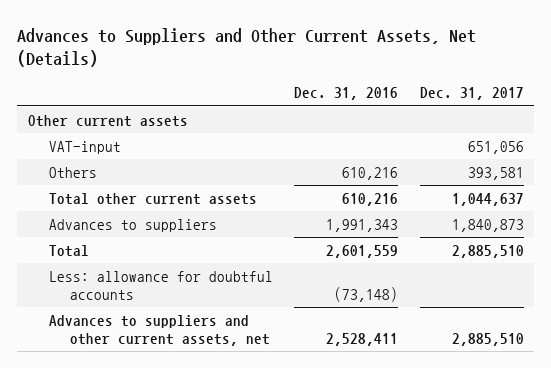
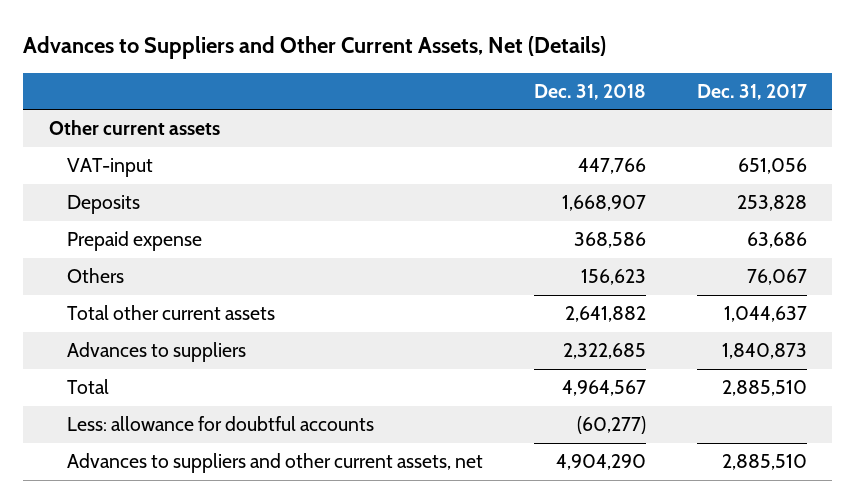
- | Dec. 31, 2016 | Dec. 31, 2017
+ | Dec. 31, 2018 | Dec. 31, 2017
- Others | 610,216 | 393,581
+ Deposits | 1,668,907 | 253,828
+ Prepaid expense | 368,586 | 63,686
+ Others | 156,623 | 76,067

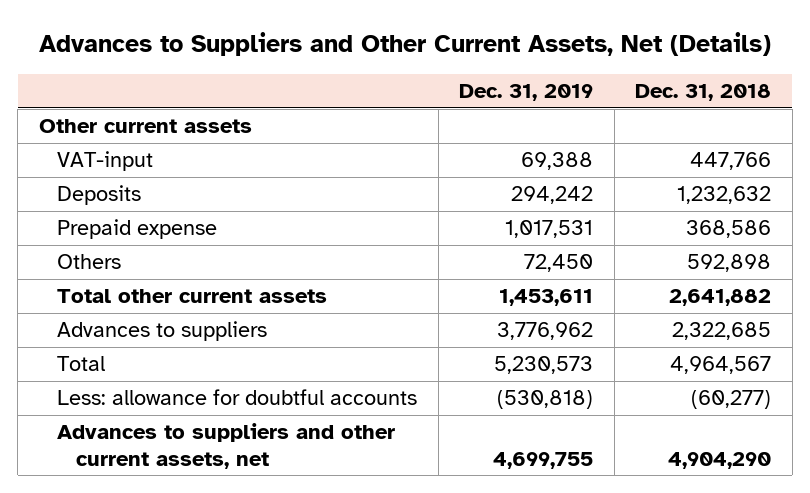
- | Dec. 31, 2018 | Dec. 31, 2017
+ | Dec. 31, 2019 | Dec. 31, 2018
- Deposits | 1,668,907 | 253,828
+ Deposits | 294,242 | 1,232,632
- Others | 156,623 | 76,067
+ Others | 72,450 | 592,898

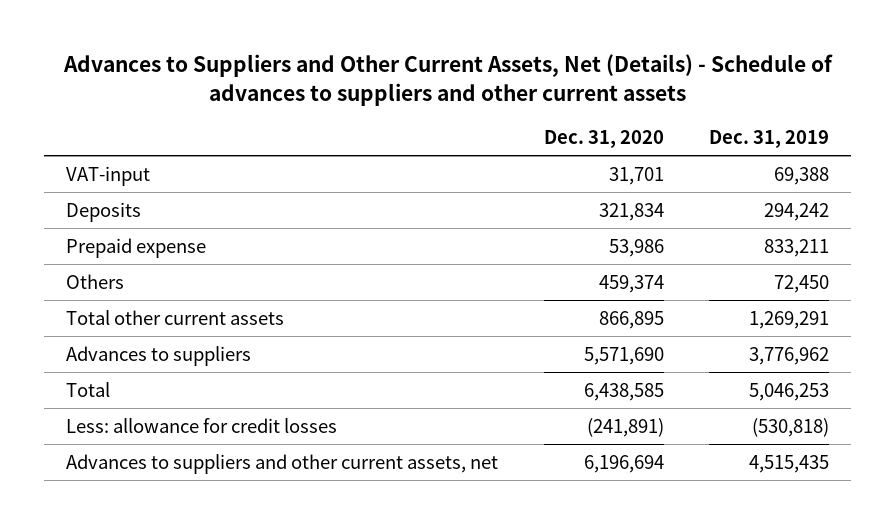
- Advances to Suppliers and Other Current Assets, Net (Details)
+ Advances to Suppliers and Other Current Assets, Net (Details) - Schedule of advances to suppliers and other current assets
- | Dec. 31, 2019 | Dec. 31, 2018
+ | Dec. 31, 2020 | Dec. 31, 2019
- Other current assets
- Prepaid expense | 1,017,531 | 368,586
+ Prepaid expense | 53,986 | 833,211
- Total other current assets | 1,453,611 | 2,641,882
+ Total other current assets | 866,895 | 1,269,291
- Total | 5,230,573 | 4,964,567
- Less: allowance for doubtful accounts | (530,818) | (60,277)
- Advances to suppliers and other current assets, net | 4,699,755 | 4,904,290
+ Total | 6,438,585 | 5,046,253
+ Less: allowance for credit losses | (241,891) | (530,818)
+ Advances to suppliers and other current assets, net | 6,196,694 | 4,515,435

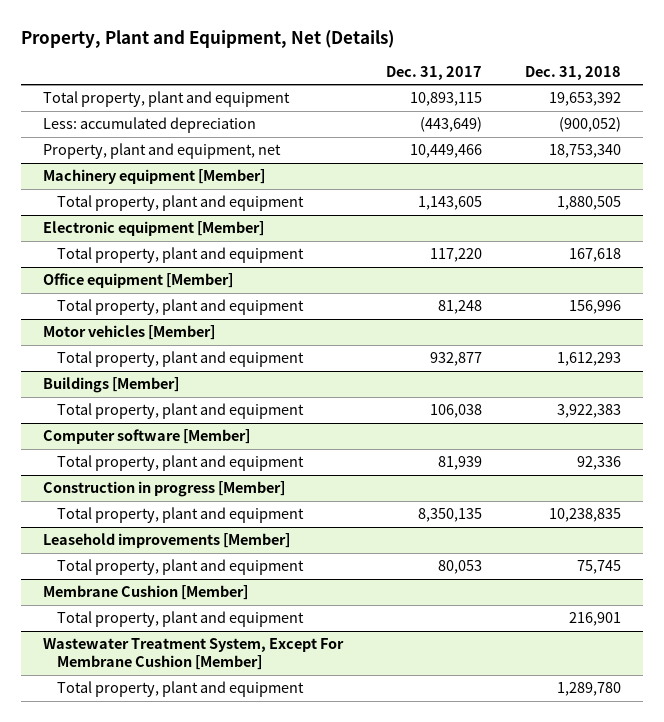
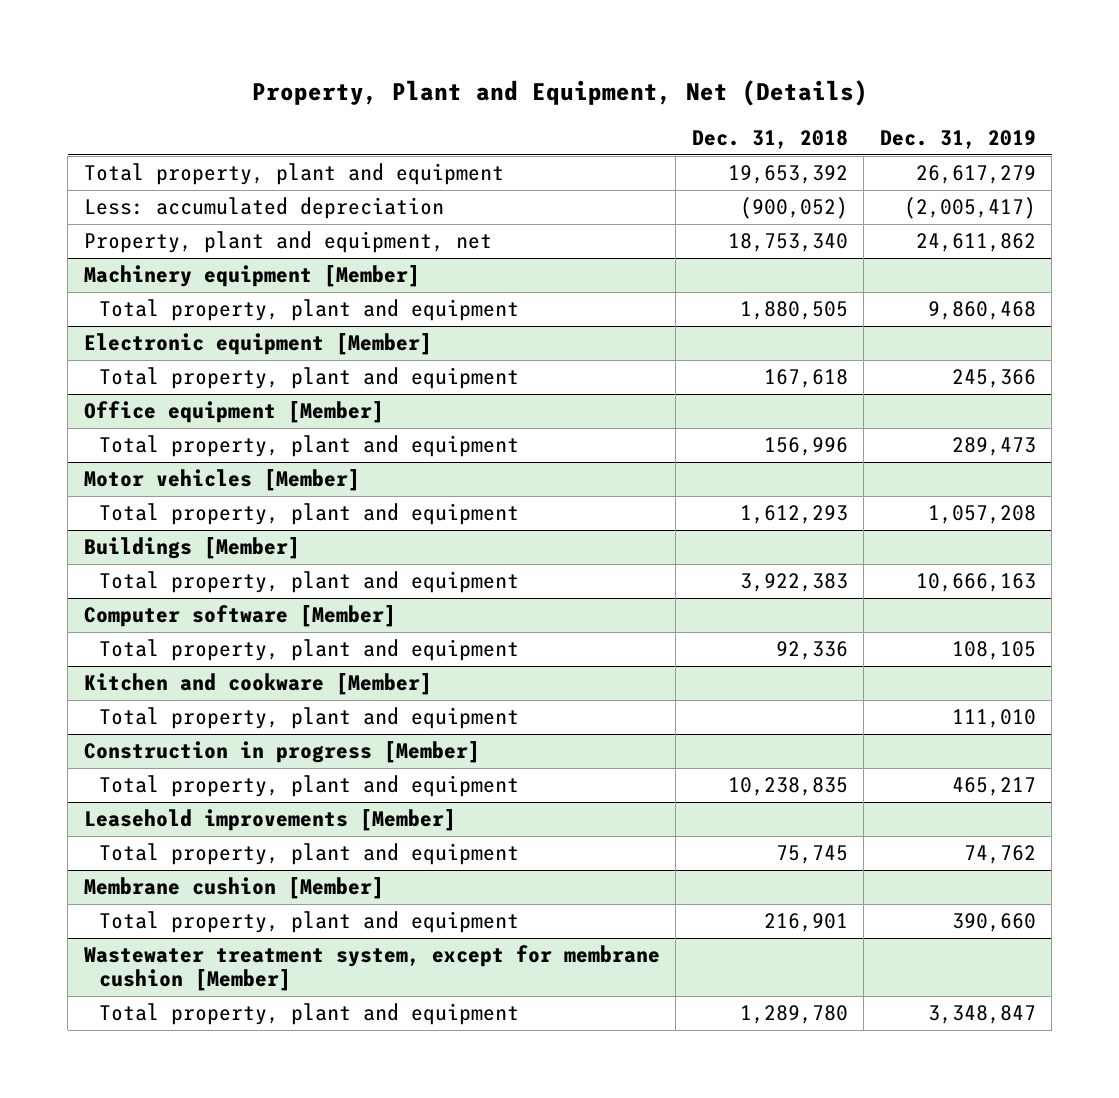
- | Dec. 31, 2017 | Dec. 31, 2018
+ | Dec. 31, 2018 | Dec. 31, 2019
+ Kitchen and cookware [Member]
+ Total property, plant and equipment | | 111,010
- Membrane Cushion [Member]
+ Membrane cushion [Member]
- Wastewater Treatment System, Except For Membrane Cushion [Member]
+ Wastewater treatment system, except for membrane cushion [Member]

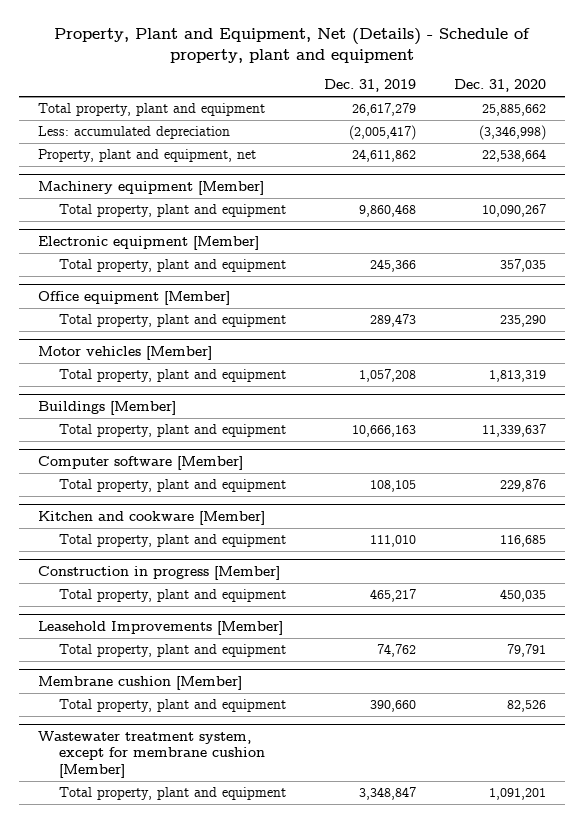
- Property, Plant and Equipment, Net (Details)
+ Property, Plant and Equipment, Net (Details) - Schedule of property, plant and equipment
- | Dec. 31, 2018 | Dec. 31, 2019
+ | Dec. 31, 2019 | Dec. 31, 2020
- Leasehold improvements [Member]
+ Leasehold Improvements [Member]

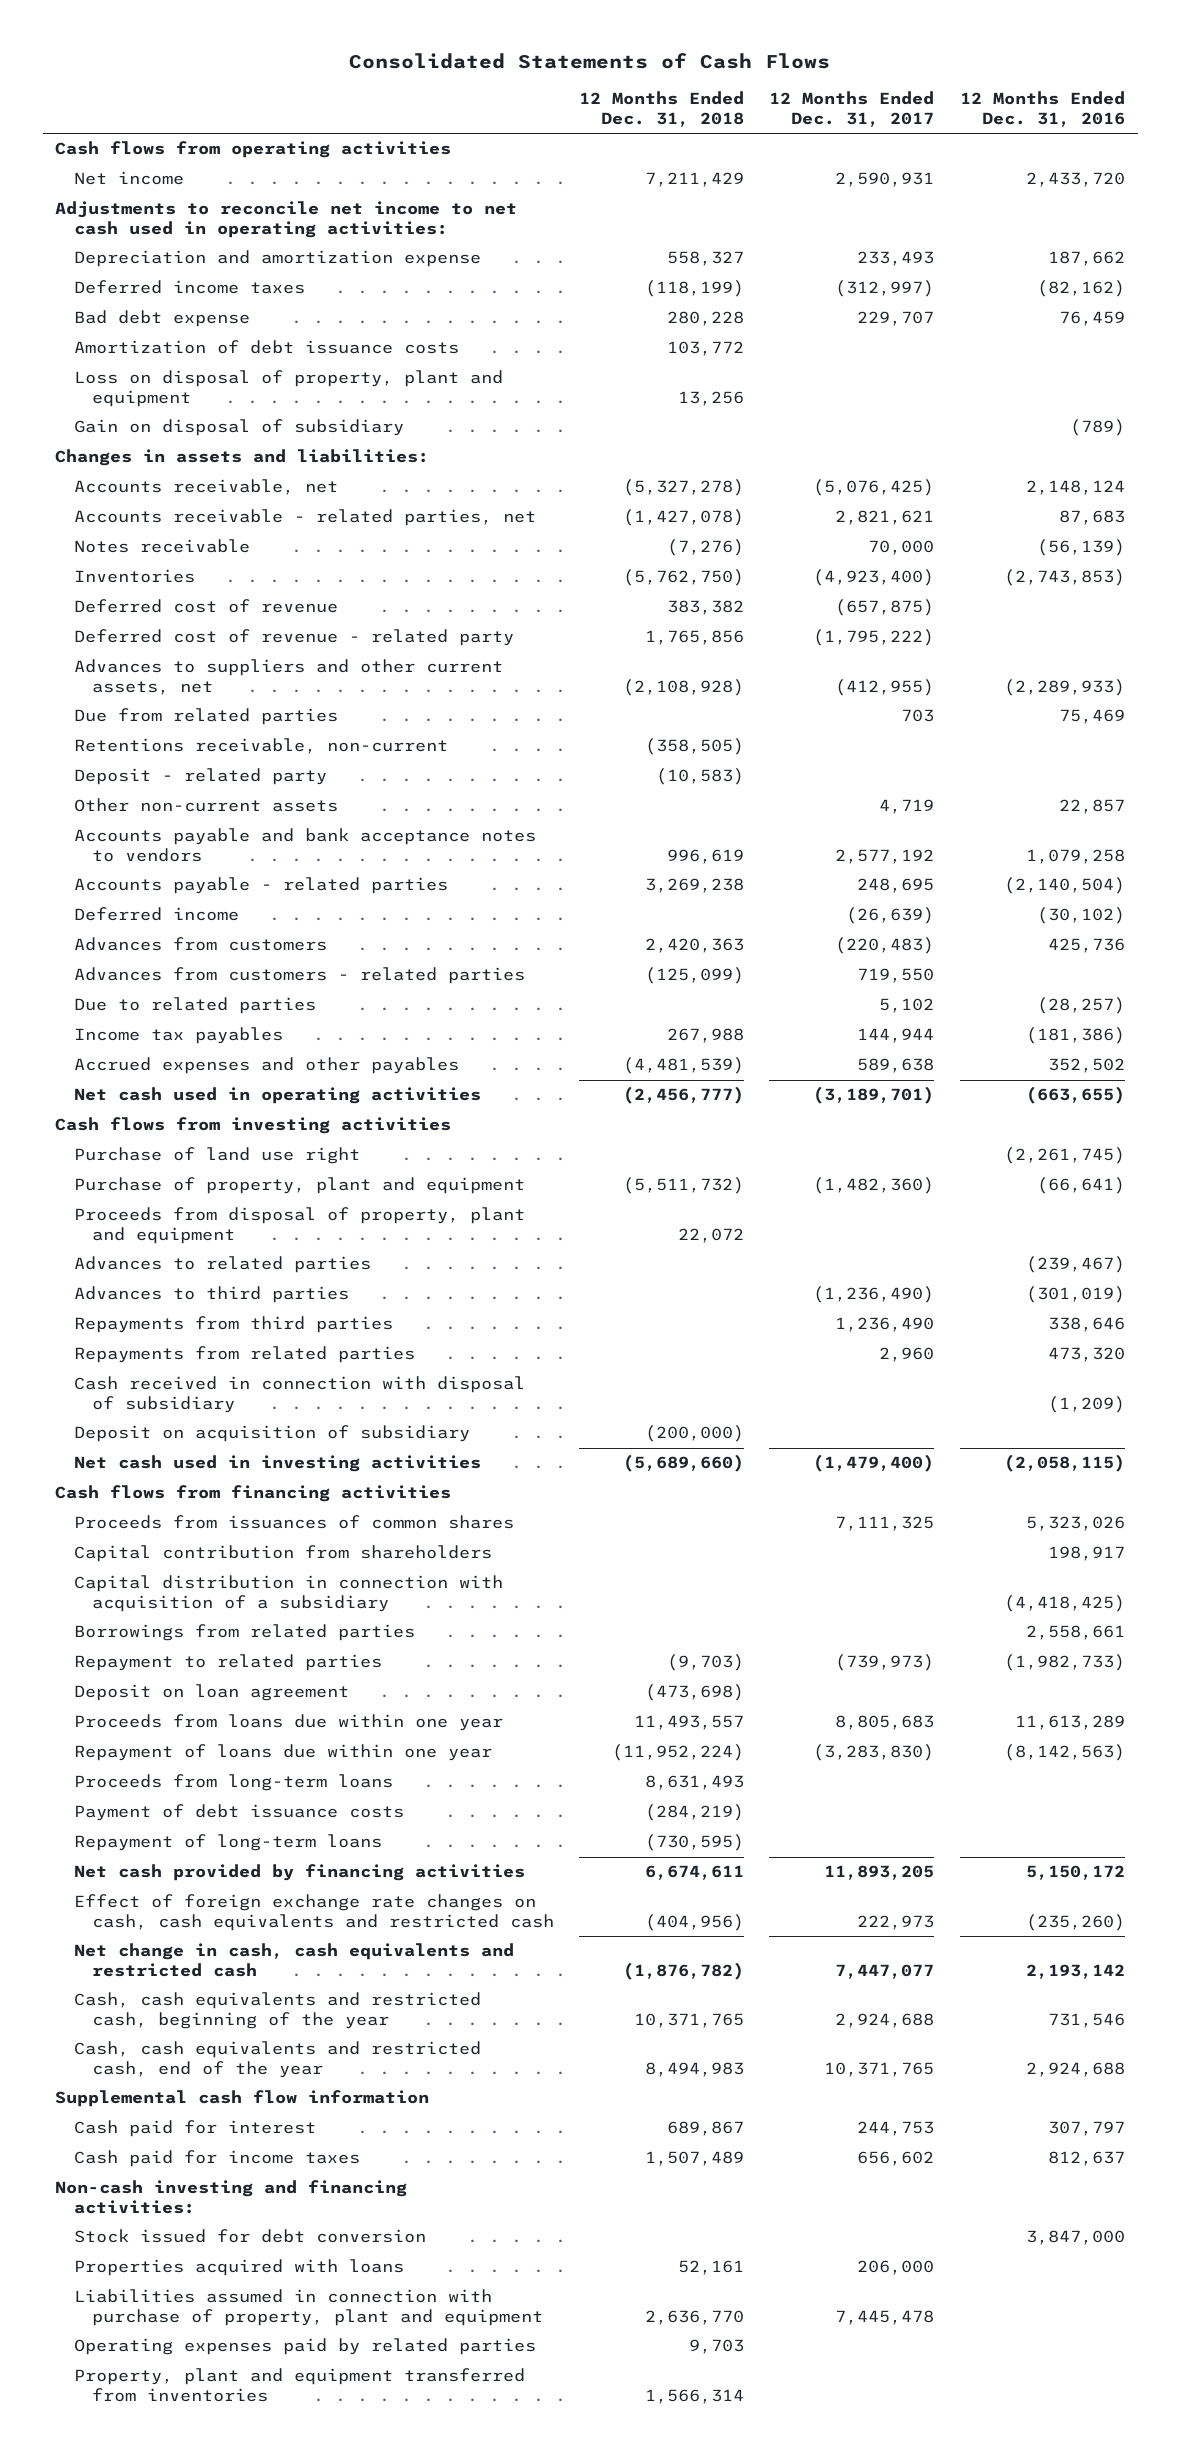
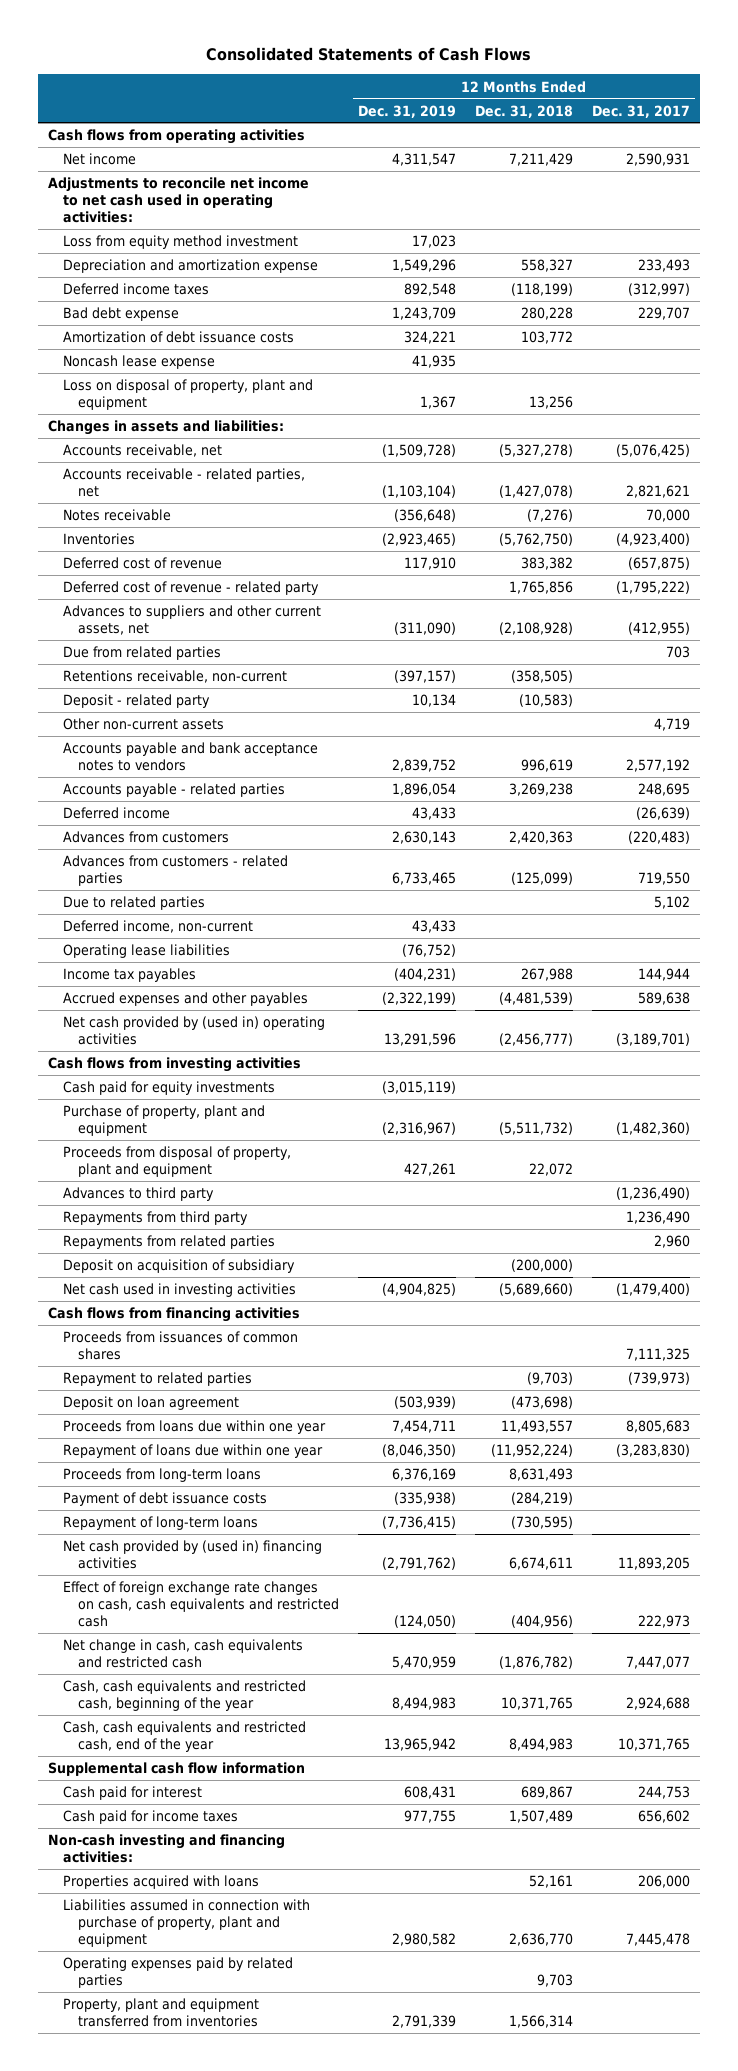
- | 12 Months Ended Dec. 31, 2018 | 12 Months Ended Dec. 31, 2017 | 12 Months Ended Dec. 31, 2016
+ | 12 Months Ended Dec. 31, 2019 | 12 Months Ended Dec. 31, 2018 | 12 Months Ended Dec. 31, 2017
+ Loss from equity method investment | 17,023 | |
+ Noncash lease expense | 41,935 | |
- Gain on disposal of subsidiary | | | (789)
+ Deferred income, non-current | 43,433 | |
+ Operating lease liabilities | (76,752) | |
- Net cash used in operating activities | (2,456,777) | (3,189,701) | (663,655)
+ Net cash provided by (used in) operating activities | 13,291,596 | (2,456,777) | (3,189,701)
- Purchase of land use right | | | (2,261,745)
+ Cash paid for equity investments | (3,015,119) | |
- Advances to related parties | | | (239,467)
- Advances to third parties | | (1,236,490) | (301,019)
- Repayments from third parties | | 1,236,490 | 338,646
+ Advances to third party | | | (1,236,490)
+ Repayments from third party | | | 1,236,490
- Cash received in connection with disposal of subsidiary | | | (1,209)
- Capital contribution from shareholders | | | 198,917
- Capital distribution in connection with acquisition of a subsidiary | | | (4,418,425)
- Borrowings from related parties | | | 2,558,661
- Net cash provided by financing activities | 6,674,611 | 11,893,205 | 5,150,172
+ Net cash provided by (used in) financing activities | (2,791,762) | 6,674,611 | 11,893,205
- Stock issued for debt conversion | | | 3,847,000

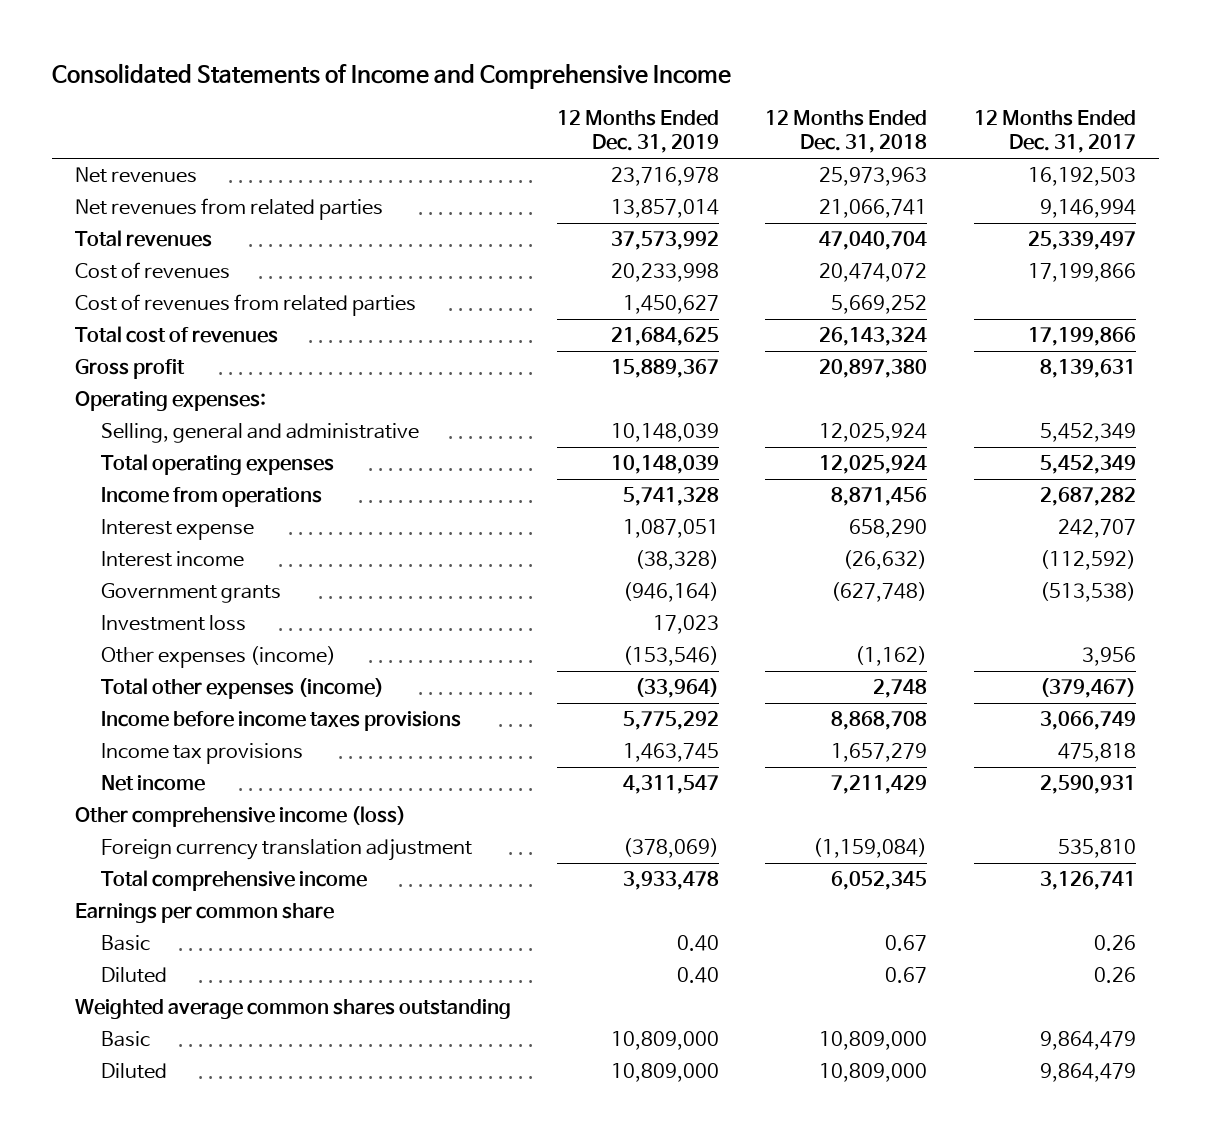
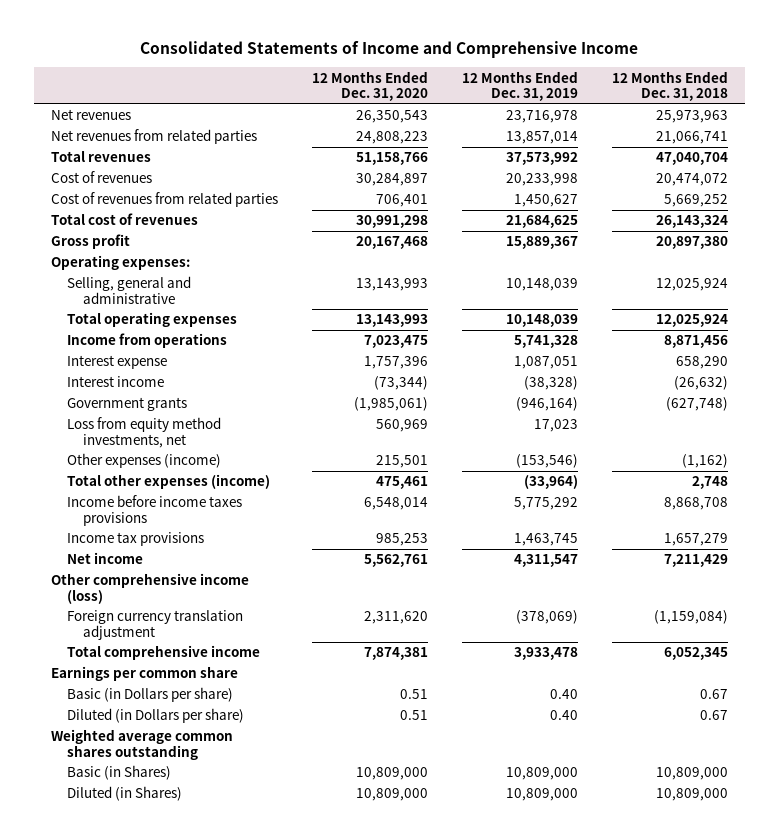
- | 12 Months Ended Dec. 31, 2019 | 12 Months Ended Dec. 31, 2018 | 12 Months Ended Dec. 31, 2017
+ | 12 Months Ended Dec. 31, 2020 | 12 Months Ended Dec. 31, 2019 | 12 Months Ended Dec. 31, 2018
- Investment loss | 17,023 | |
+ Loss from equity method investments, net | 560,969 | 17,023 |
- Basic | 0.40 | 0.67 | 0.26
- Diluted | 0.40 | 0.67 | 0.26
+ Basic (in Dollars per share) | 0.51 | 0.40 | 0.67
+ Diluted (in Dollars per share) | 0.51 | 0.40 | 0.67
- Basic | 10,809,000 | 10,809,000 | 9,864,479
- Diluted | 10,809,000 | 10,809,000 | 9,864,479
+ Basic (in Shares) | 10,809,000 | 10,809,000 | 10,809,000
+ Diluted (in Shares) | 10,809,000 | 10,809,000 | 10,809,000

